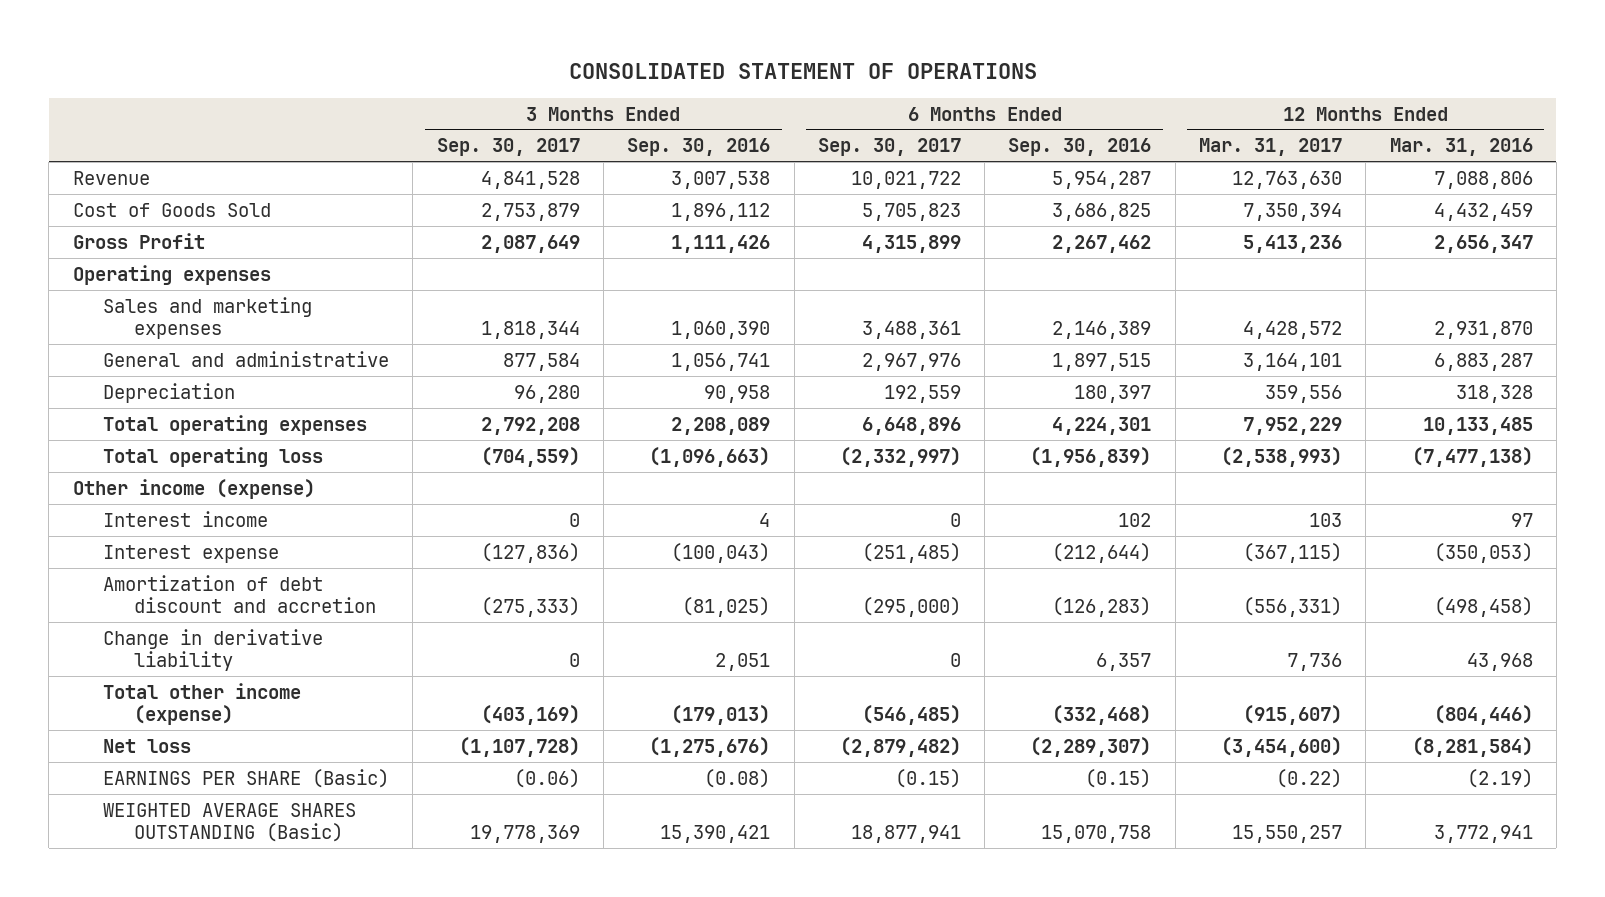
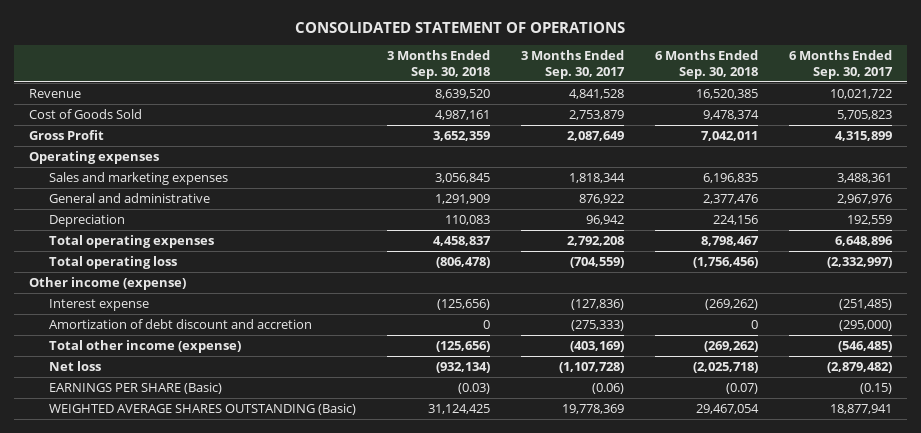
- | 3 Months Ended Sep. 30, 2017 | 3 Months Ended Sep. 30, 2016 | 6 Months Ended Sep. 30, 2017 | 6 Months Ended Sep. 30, 2016 | 12 Months Ended Mar. 31, 2017 | 12 Months Ended Mar. 31, 2016
+ | 3 Months Ended Sep. 30, 2018 | 3 Months Ended Sep. 30, 2017 | 6 Months Ended Sep. 30, 2018 | 6 Months Ended Sep. 30, 2017
- General and administrative | 877,584 | 1,056,741 | 2,967,976 | 1,897,515 | 3,164,101 | 6,883,287
- Depreciation | 96,280 | 90,958 | 192,559 | 180,397 | 359,556 | 318,328
+ General and administrative | 1,291,909 | 876,922 | 2,377,476 | 2,967,976
+ Depreciation | 110,083 | 96,942 | 224,156 | 192,559
- Interest income | 0 | 4 | 0 | 102 | 103 | 97
- Change in derivative liability | 0 | 2,051 | 0 | 6,357 | 7,736 | 43,968

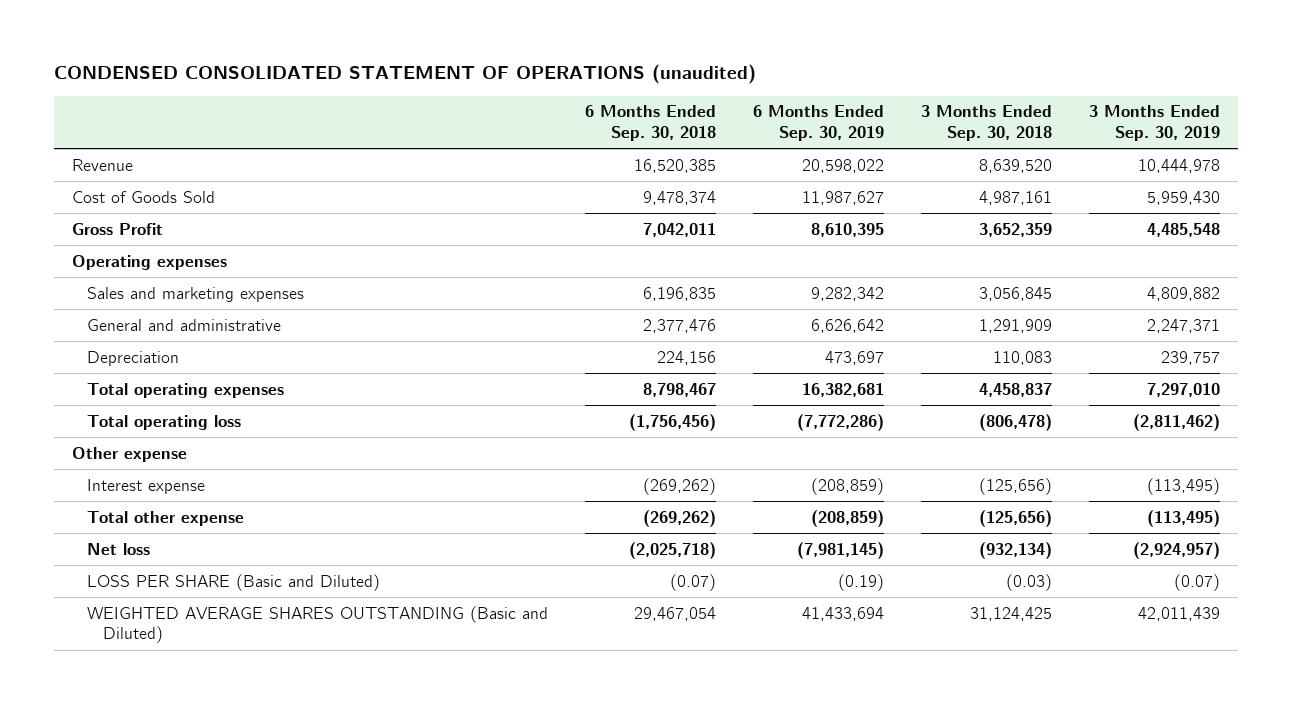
- CONSOLIDATED STATEMENT OF OPERATIONS
+ CONDENSED CONSOLIDATED STATEMENT OF OPERATIONS (unaudited)
- | 3 Months Ended Sep. 30, 2018 | 3 Months Ended Sep. 30, 2017 | 6 Months Ended Sep. 30, 2018 | 6 Months Ended Sep. 30, 2017
+ | 6 Months Ended Sep. 30, 2018 | 6 Months Ended Sep. 30, 2019 | 3 Months Ended Sep. 30, 2018 | 3 Months Ended Sep. 30, 2019
- Other income (expense)
+ Other expense
- Amortization of debt discount and accretion | 0 | (275,333) | 0 | (295,000)
- Total other income (expense) | (125,656) | (403,169) | (269,262) | (546,485)
+ Total other expense | (269,262) | (208,859) | (125,656) | (113,495)
- EARNINGS PER SHARE (Basic) | (0.03) | (0.06) | (0.07) | (0.15)
- WEIGHTED AVERAGE SHARES OUTSTANDING (Basic) | 31,124,425 | 19,778,369 | 29,467,054 | 18,877,941
+ LOSS PER SHARE (Basic and Diluted) | (0.07) | (0.19) | (0.03) | (0.07)
+ WEIGHTED AVERAGE SHARES OUTSTANDING (Basic and Diluted) | 29,467,054 | 41,433,694 | 31,124,425 | 42,011,439

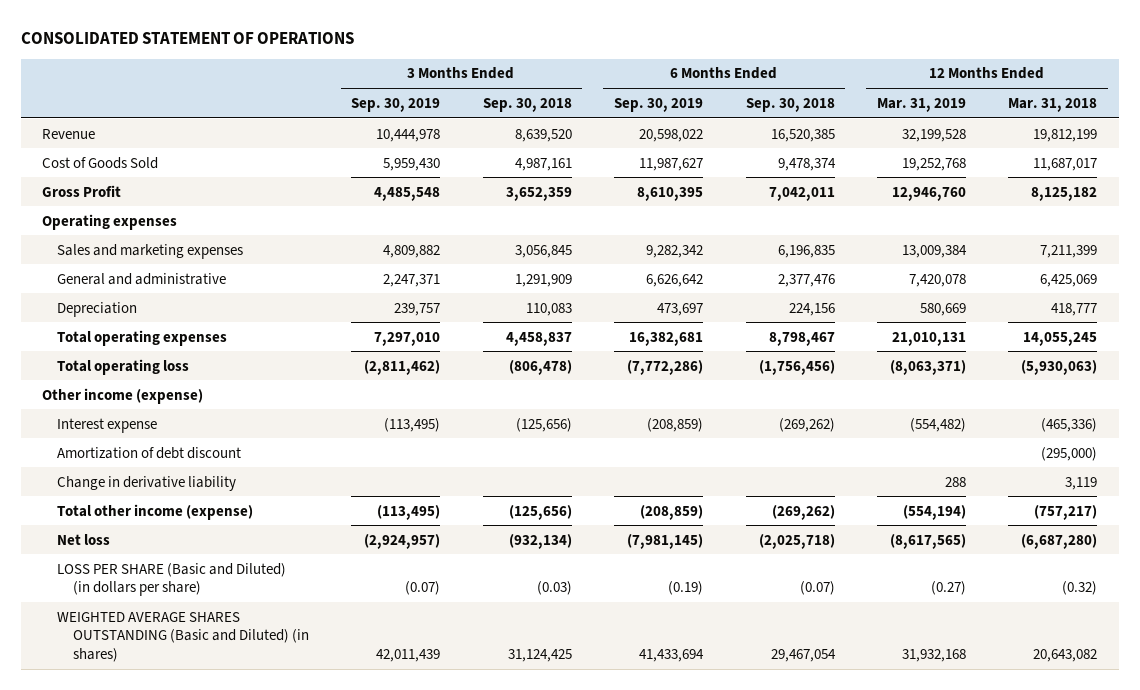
- CONDENSED CONSOLIDATED STATEMENT OF OPERATIONS (unaudited)
+ CONSOLIDATED STATEMENT OF OPERATIONS
- | 6 Months Ended Sep. 30, 2018 | 6 Months Ended Sep. 30, 2019 | 3 Months Ended Sep. 30, 2018 | 3 Months Ended Sep. 30, 2019
+ | 3 Months Ended Sep. 30, 2019 | 3 Months Ended Sep. 30, 2018 | 6 Months Ended Sep. 30, 2019 | 6 Months Ended Sep. 30, 2018 | 12 Months Ended Mar. 31, 2019 | 12 Months Ended Mar. 31, 2018
- Other expense
+ Other income (expense)
- Total other expense | (269,262) | (208,859) | (125,656) | (113,495)
+ Amortization of debt discount | | | | | | (295,000)
+ Change in derivative liability | | | | | 288 | 3,119
+ Total other income (expense) | (113,495) | (125,656) | (208,859) | (269,262) | (554,194) | (757,217)
- LOSS PER SHARE (Basic and Diluted) | (0.07) | (0.19) | (0.03) | (0.07)
- WEIGHTED AVERAGE SHARES OUTSTANDING (Basic and Diluted) | 29,467,054 | 41,433,694 | 31,124,425 | 42,011,439
+ LOSS PER SHARE (Basic and Diluted) (in dollars per share) | (0.07) | (0.03) | (0.19) | (0.07) | (0.27) | (0.32)
+ WEIGHTED AVERAGE SHARES OUTSTANDING (Basic and Diluted) (in shares) | 42,011,439 | 31,124,425 | 41,433,694 | 29,467,054 | 31,932,168 | 20,643,082

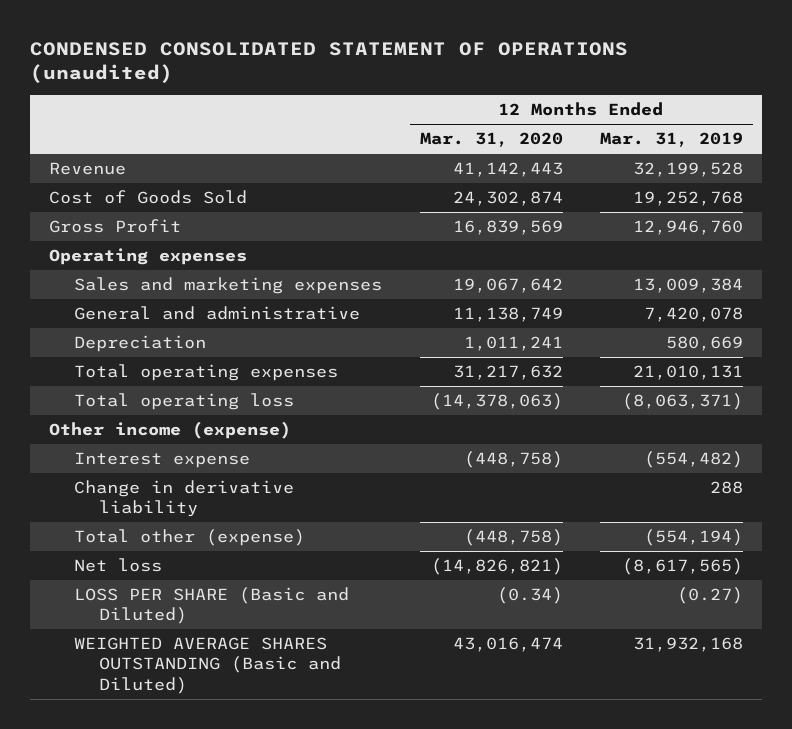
- CONSOLIDATED STATEMENT OF OPERATIONS
+ CONDENSED CONSOLIDATED STATEMENT OF OPERATIONS (unaudited)
- | 3 Months Ended Sep. 30, 2019 | 3 Months Ended Sep. 30, 2018 | 6 Months Ended Sep. 30, 2019 | 6 Months Ended Sep. 30, 2018 | 12 Months Ended Mar. 31, 2019 | 12 Months Ended Mar. 31, 2018
+ | 12 Months Ended Mar. 31, 2020 | 12 Months Ended Mar. 31, 2019
- Amortization of debt discount | | | | | | (295,000)
- Total other income (expense) | (113,495) | (125,656) | (208,859) | (269,262) | (554,194) | (757,217)
+ Total other (expense) | (448,758) | (554,194)
- LOSS PER SHARE (Basic and Diluted) (in dollars per share) | (0.07) | (0.03) | (0.19) | (0.07) | (0.27) | (0.32)
- WEIGHTED AVERAGE SHARES OUTSTANDING (Basic and Diluted) (in shares) | 42,011,439 | 31,124,425 | 41,433,694 | 29,467,054 | 31,932,168 | 20,643,082
+ LOSS PER SHARE (Basic and Diluted) | (0.34) | (0.27)
+ WEIGHTED AVERAGE SHARES OUTSTANDING (Basic and Diluted) | 43,016,474 | 31,932,168

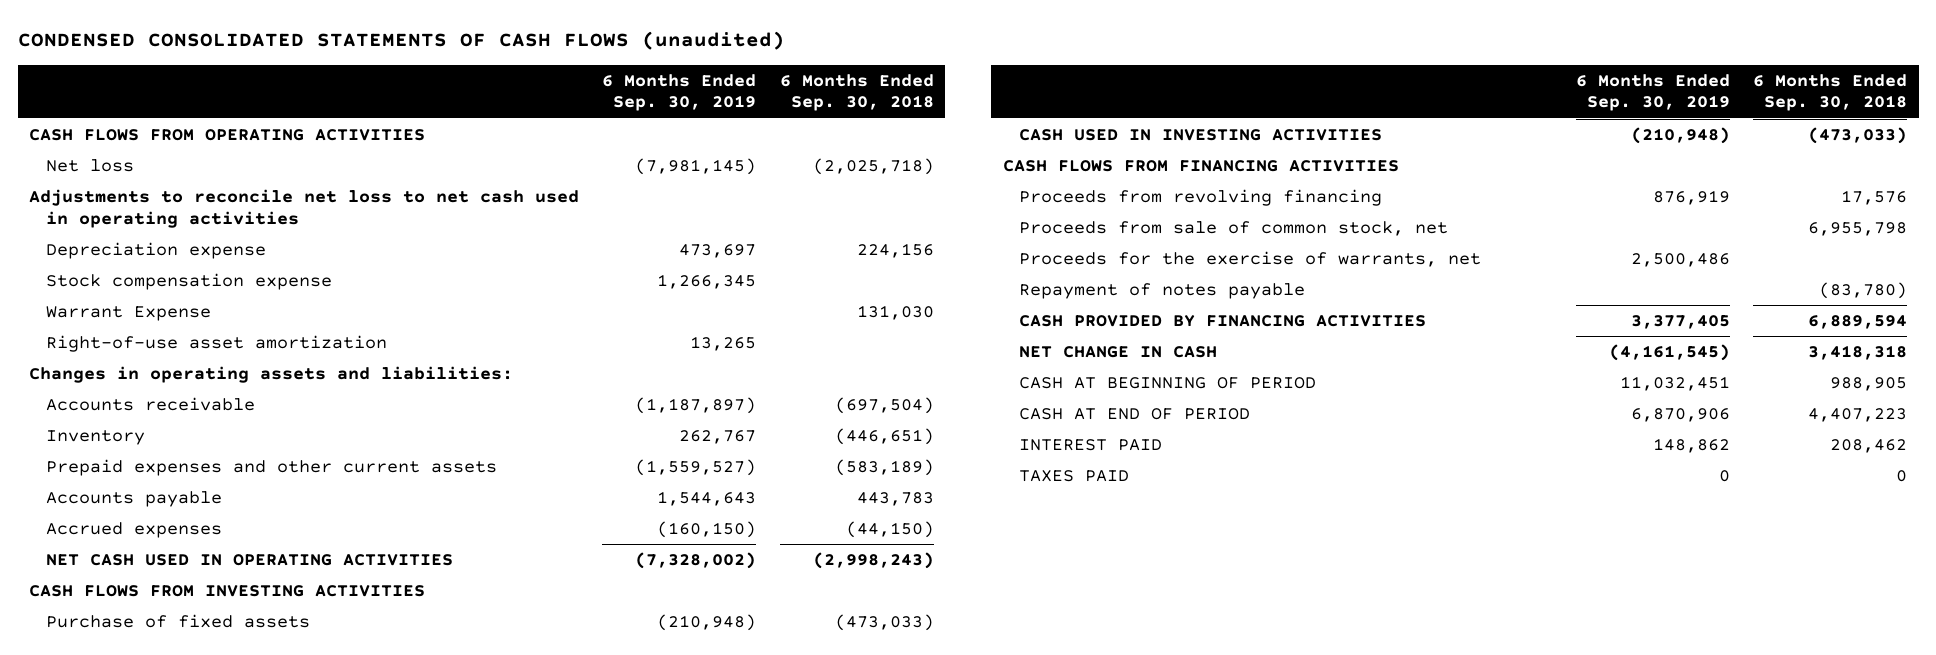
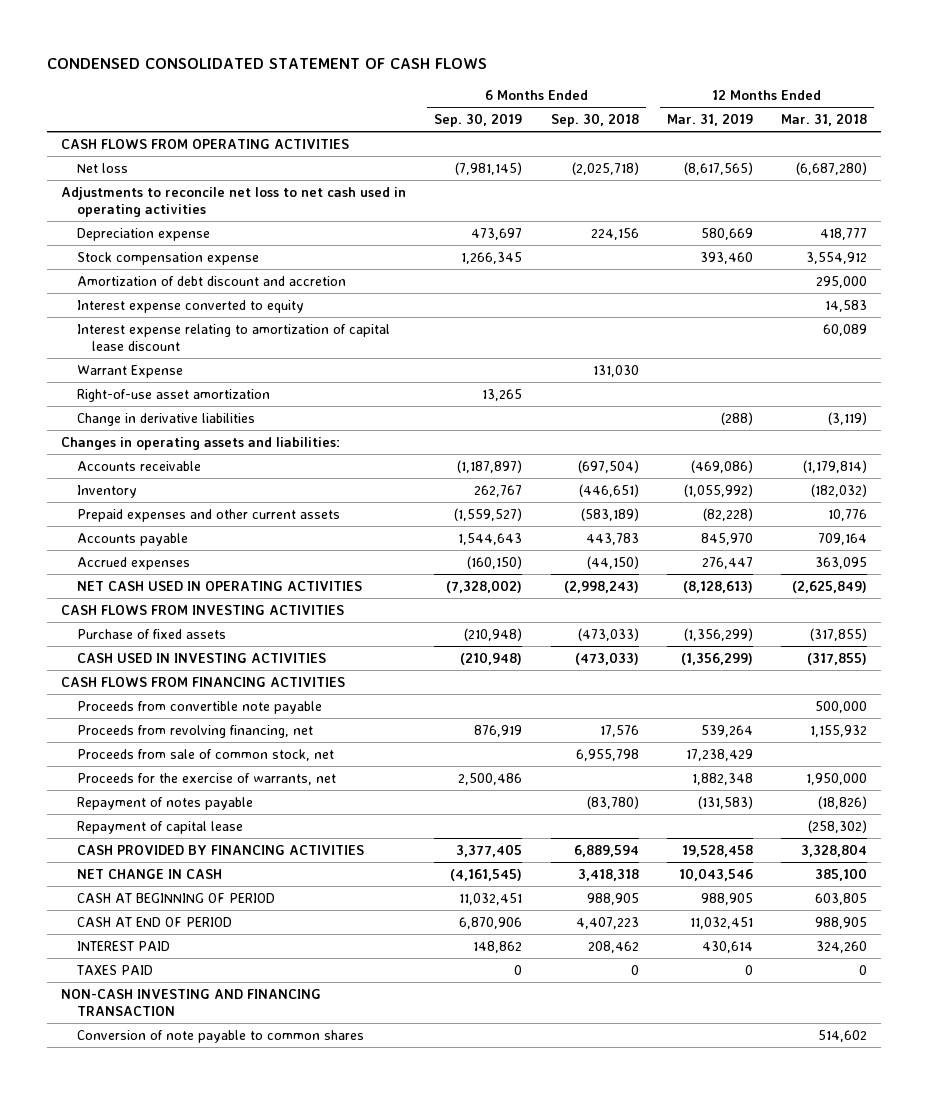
- CONDENSED CONSOLIDATED STATEMENTS OF CASH FLOWS (unaudited)
+ CONDENSED CONSOLIDATED STATEMENT OF CASH FLOWS
- | 6 Months Ended Sep. 30, 2019 | 6 Months Ended Sep. 30, 2018
+ | 6 Months Ended Sep. 30, 2019 | 6 Months Ended Sep. 30, 2018 | 12 Months Ended Mar. 31, 2019 | 12 Months Ended Mar. 31, 2018
+ Amortization of debt discount and accretion | | | | 295,000
+ Interest expense converted to equity | | | | 14,583
+ Interest expense relating to amortization of capital lease discount | | | | 60,089
+ Change in derivative liabilities | | | (288) | (3,119)
- Proceeds from revolving financing | 876,919 | 17,576
+ Proceeds from convertible note payable | | | | 500,000
+ Proceeds from revolving financing, net | 876,919 | 17,576 | 539,264 | 1,155,932
+ Repayment of capital lease | | | | (258,302)
+ NON-CASH INVESTING AND FINANCING TRANSACTION
+ Conversion of note payable to common shares | | | | 514,602

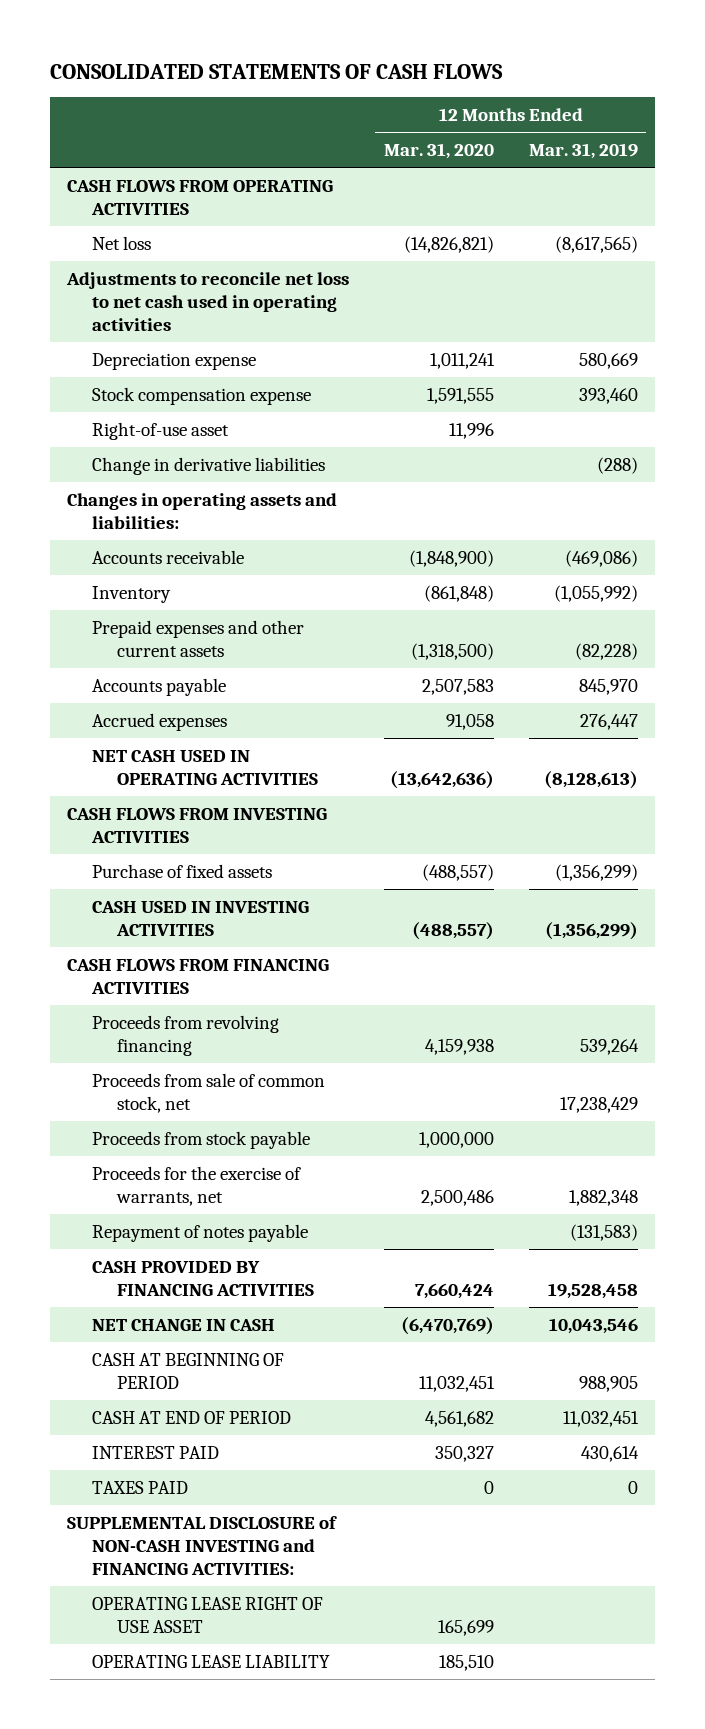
- CONDENSED CONSOLIDATED STATEMENT OF CASH FLOWS
+ CONSOLIDATED STATEMENTS OF CASH FLOWS
- | 6 Months Ended Sep. 30, 2019 | 6 Months Ended Sep. 30, 2018 | 12 Months Ended Mar. 31, 2019 | 12 Months Ended Mar. 31, 2018
+ | 12 Months Ended Mar. 31, 2020 | 12 Months Ended Mar. 31, 2019
- Amortization of debt discount and accretion | | | | 295,000
- Interest expense converted to equity | | | | 14,583
- Interest expense relating to amortization of capital lease discount | | | | 60,089
- Warrant Expense | | 131,030 | |
- Right-of-use asset amortization | 13,265 | | |
+ Right-of-use asset | 11,996 |
- Proceeds from convertible note payable | | | | 500,000
- Proceeds from revolving financing, net | 876,919 | 17,576 | 539,264 | 1,155,932
+ Proceeds from revolving financing | 4,159,938 | 539,264
+ Proceeds from stock payable | 1,000,000 |
- Repayment of capital lease | | | | (258,302)
- NON-CASH INVESTING AND FINANCING TRANSACTION
- Conversion of note payable to common shares | | | | 514,602
+ SUPPLEMENTAL DISCLOSURE of NON-CASH INVESTING and FINANCING ACTIVITIES:
+ OPERATING LEASE RIGHT OF USE ASSET | 165,699 |
+ OPERATING LEASE LIABILITY | 185,510 |

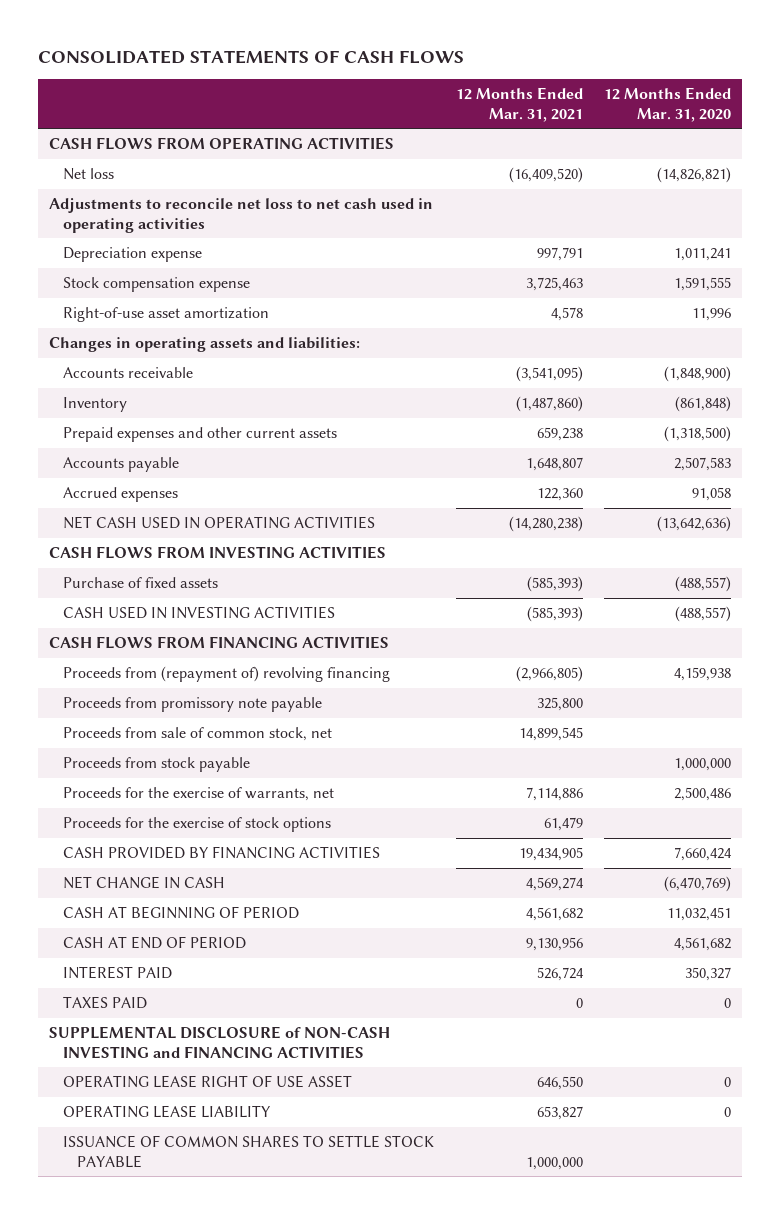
- | 12 Months Ended Mar. 31, 2020 | 12 Months Ended Mar. 31, 2019
+ | 12 Months Ended Mar. 31, 2021 | 12 Months Ended Mar. 31, 2020
- Right-of-use asset | 11,996 |
- Change in derivative liabilities | | (288)
+ Right-of-use asset amortization | 4,578 | 11,996
- Proceeds from revolving financing | 4,159,938 | 539,264
+ Proceeds from (repayment of) revolving financing | (2,966,805) | 4,159,938
+ Proceeds from promissory note payable | 325,800 |
- Repayment of notes payable | | (131,583)
+ Proceeds for the exercise of stock options | 61,479 |
- SUPPLEMENTAL DISCLOSURE of NON-CASH INVESTING and FINANCING ACTIVITIES:
- OPERATING LEASE RIGHT OF USE ASSET | 165,699 |
- OPERATING LEASE LIABILITY | 185,510 |
+ SUPPLEMENTAL DISCLOSURE of NON-CASH INVESTING and FINANCING ACTIVITIES
+ OPERATING LEASE RIGHT OF USE ASSET | 646,550 | 0
+ OPERATING LEASE LIABILITY | 653,827 | 0
+ ISSUANCE OF COMMON SHARES TO SETTLE STOCK PAYABLE | 1,000,000 |

